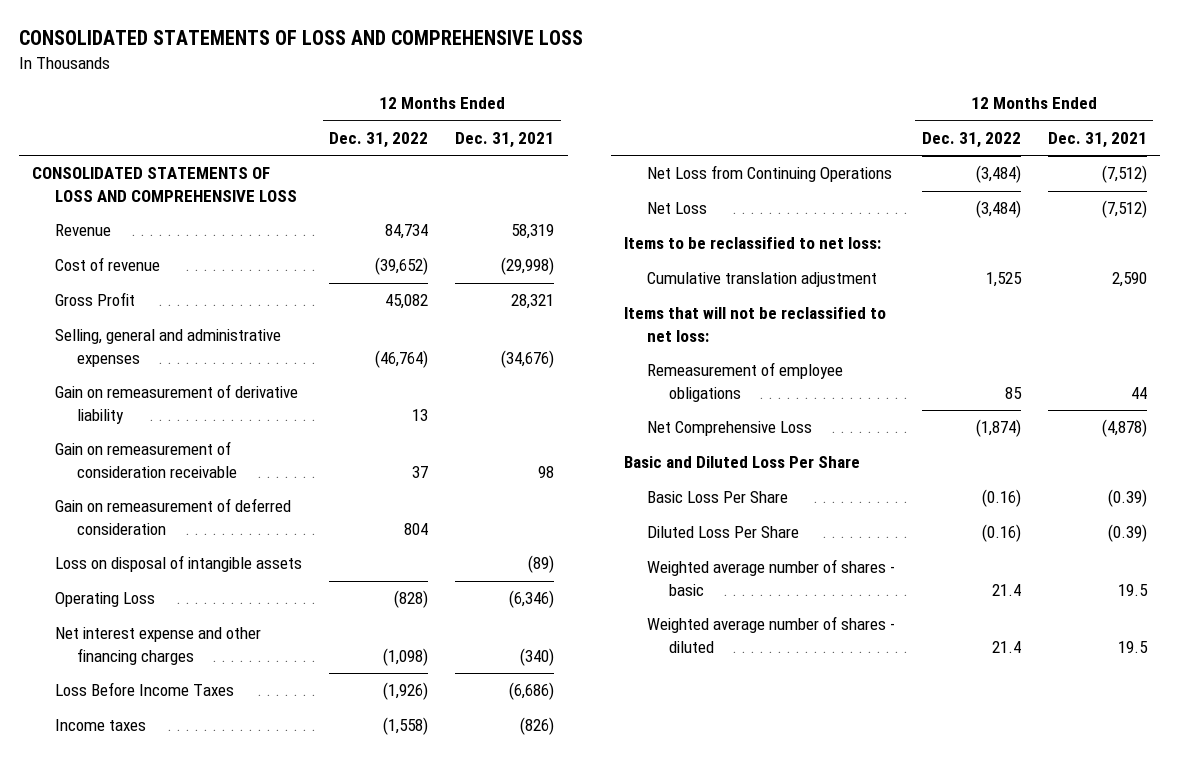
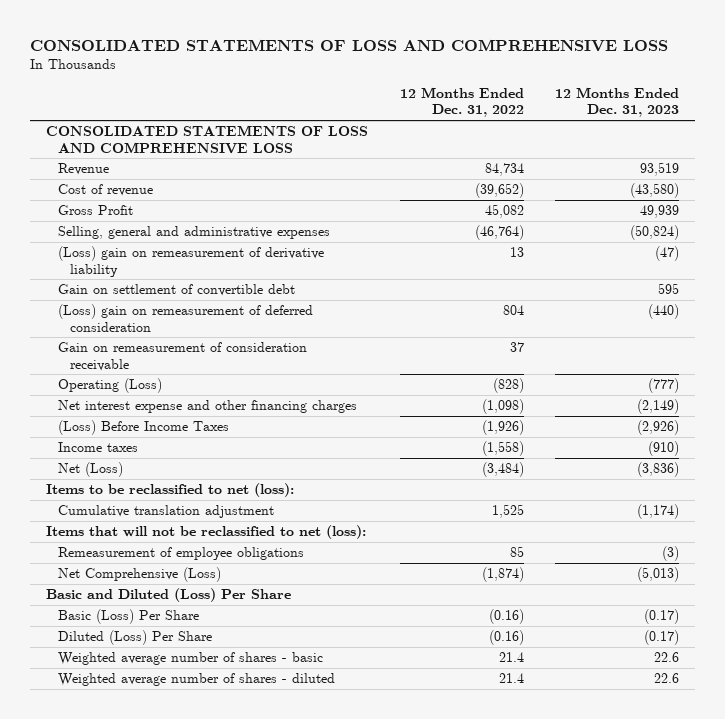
- | 12 Months Ended Dec. 31, 2022 | 12 Months Ended Dec. 31, 2021
+ | 12 Months Ended Dec. 31, 2022 | 12 Months Ended Dec. 31, 2023
- Gain on remeasurement of derivative liability | 13 |
+ (Loss) gain on remeasurement of derivative liability | 13 | (47)
+ Gain on settlement of convertible debt | | 595
+ (Loss) gain on remeasurement of deferred consideration | 804 | (440)
- Gain on remeasurement of deferred consideration | 804 |
- Loss on disposal of intangible assets | | (89)
- Operating Loss | (828) | (6,346)
+ Operating (Loss) | (828) | (777)
- Loss Before Income Taxes | (1,926) | (6,686)
+ (Loss) Before Income Taxes | (1,926) | (2,926)
- Net Loss from Continuing Operations | (3,484) | (7,512)
- Net Loss | (3,484) | (7,512)
- Items to be reclassified to net loss:
+ Net (Loss) | (3,484) | (3,836)
+ Items to be reclassified to net (loss):
- Items that will not be reclassified to net loss:
+ Items that will not be reclassified to net (loss):
- Net Comprehensive Loss | (1,874) | (4,878)
- Basic and Diluted Loss Per Share
- Basic Loss Per Share | (0.16) | (0.39)
- Diluted Loss Per Share | (0.16) | (0.39)
+ Net Comprehensive (Loss) | (1,874) | (5,013)
+ Basic and Diluted (Loss) Per Share
+ Basic (Loss) Per Share | (0.16) | (0.17)
+ Diluted (Loss) Per Share | (0.16) | (0.17)

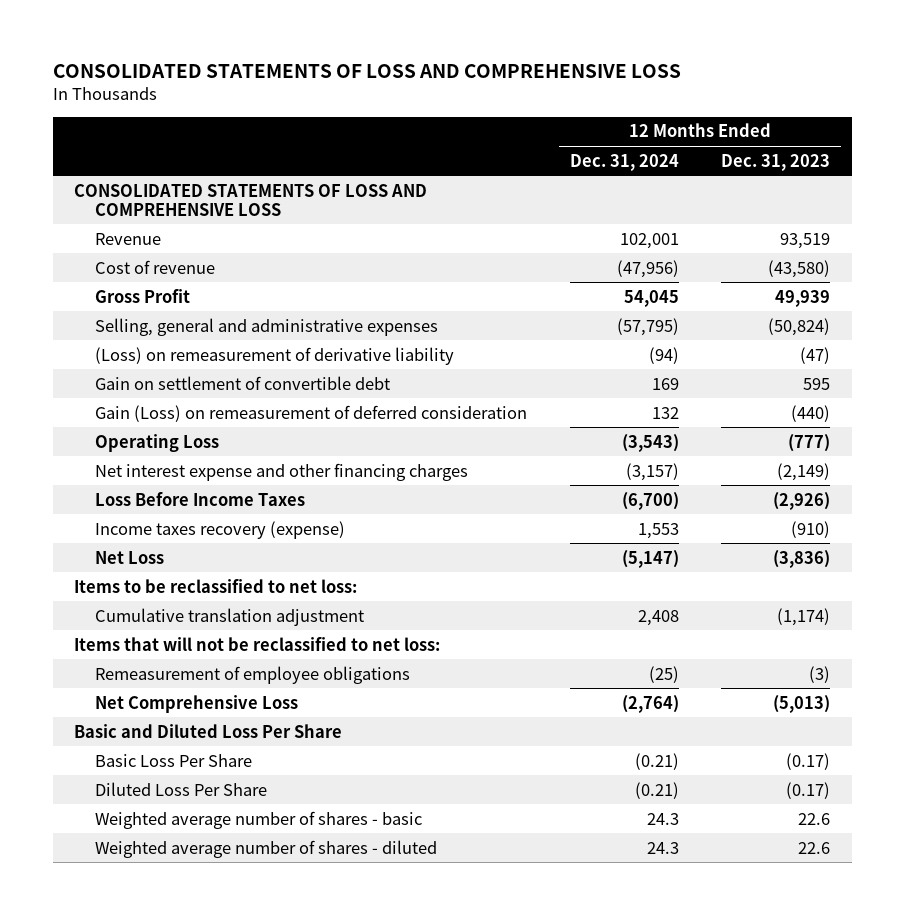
- | 12 Months Ended Dec. 31, 2022 | 12 Months Ended Dec. 31, 2023
+ | 12 Months Ended Dec. 31, 2024 | 12 Months Ended Dec. 31, 2023
- (Loss) gain on remeasurement of derivative liability | 13 | (47)
+ (Loss) on remeasurement of derivative liability | (94) | (47)
- (Loss) gain on remeasurement of deferred consideration | 804 | (440)
- Gain on remeasurement of consideration receivable | 37 |
- Operating (Loss) | (828) | (777)
+ Gain (Loss) on remeasurement of deferred consideration | 132 | (440)
+ Operating Loss | (3,543) | (777)
- (Loss) Before Income Taxes | (1,926) | (2,926)
- Income taxes | (1,558) | (910)
- Net (Loss) | (3,484) | (3,836)
- Items to be reclassified to net (loss):
+ Loss Before Income Taxes | (6,700) | (2,926)
+ Income taxes recovery (expense) | 1,553 | (910)
+ Net Loss | (5,147) | (3,836)
+ Items to be reclassified to net loss:
- Items that will not be reclassified to net (loss):
+ Items that will not be reclassified to net loss:
- Net Comprehensive (Loss) | (1,874) | (5,013)
- Basic and Diluted (Loss) Per Share
- Basic (Loss) Per Share | (0.16) | (0.17)
- Diluted (Loss) Per Share | (0.16) | (0.17)
+ Net Comprehensive Loss | (2,764) | (5,013)
+ Basic and Diluted Loss Per Share
+ Basic Loss Per Share | (0.21) | (0.17)
+ Diluted Loss Per Share | (0.21) | (0.17)

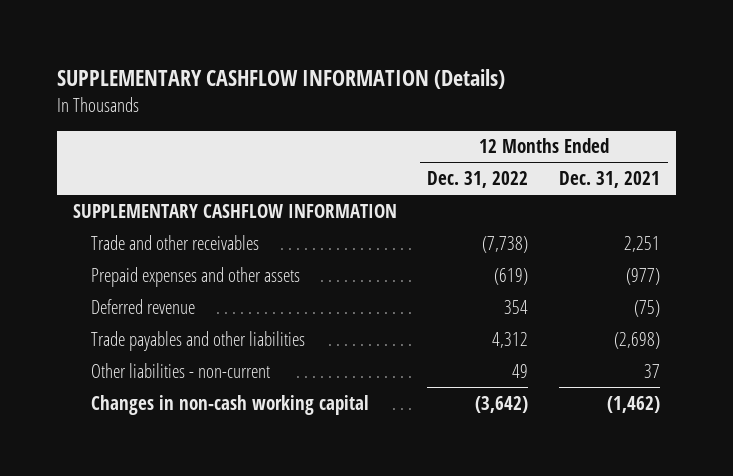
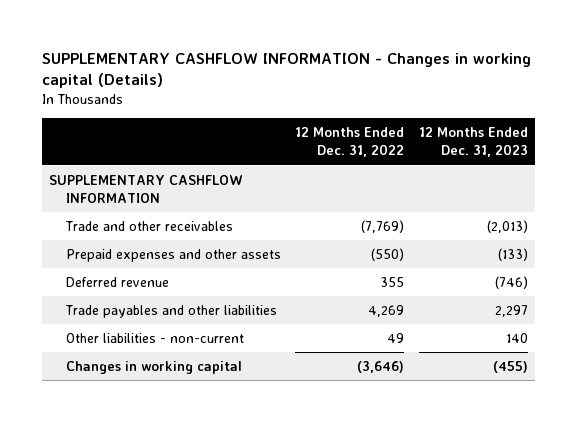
- SUPPLEMENTARY CASHFLOW INFORMATION (Details)
+ SUPPLEMENTARY CASHFLOW INFORMATION - Changes in working capital (Details)
- | 12 Months Ended Dec. 31, 2022 | 12 Months Ended Dec. 31, 2021
+ | 12 Months Ended Dec. 31, 2022 | 12 Months Ended Dec. 31, 2023
- Trade and other receivables | (7,738) | 2,251
- Prepaid expenses and other assets | (619) | (977)
- Deferred revenue | 354 | (75)
- Trade payables and other liabilities | 4,312 | (2,698)
+ Trade and other receivables | (7,769) | (2,013)
+ Prepaid expenses and other assets | (550) | (133)
+ Deferred revenue | 355 | (746)
+ Trade payables and other liabilities | 4,269 | 2,297
- Changes in non-cash working capital | (3,642) | (1,462)
+ Changes in working capital | (3,646) | (455)

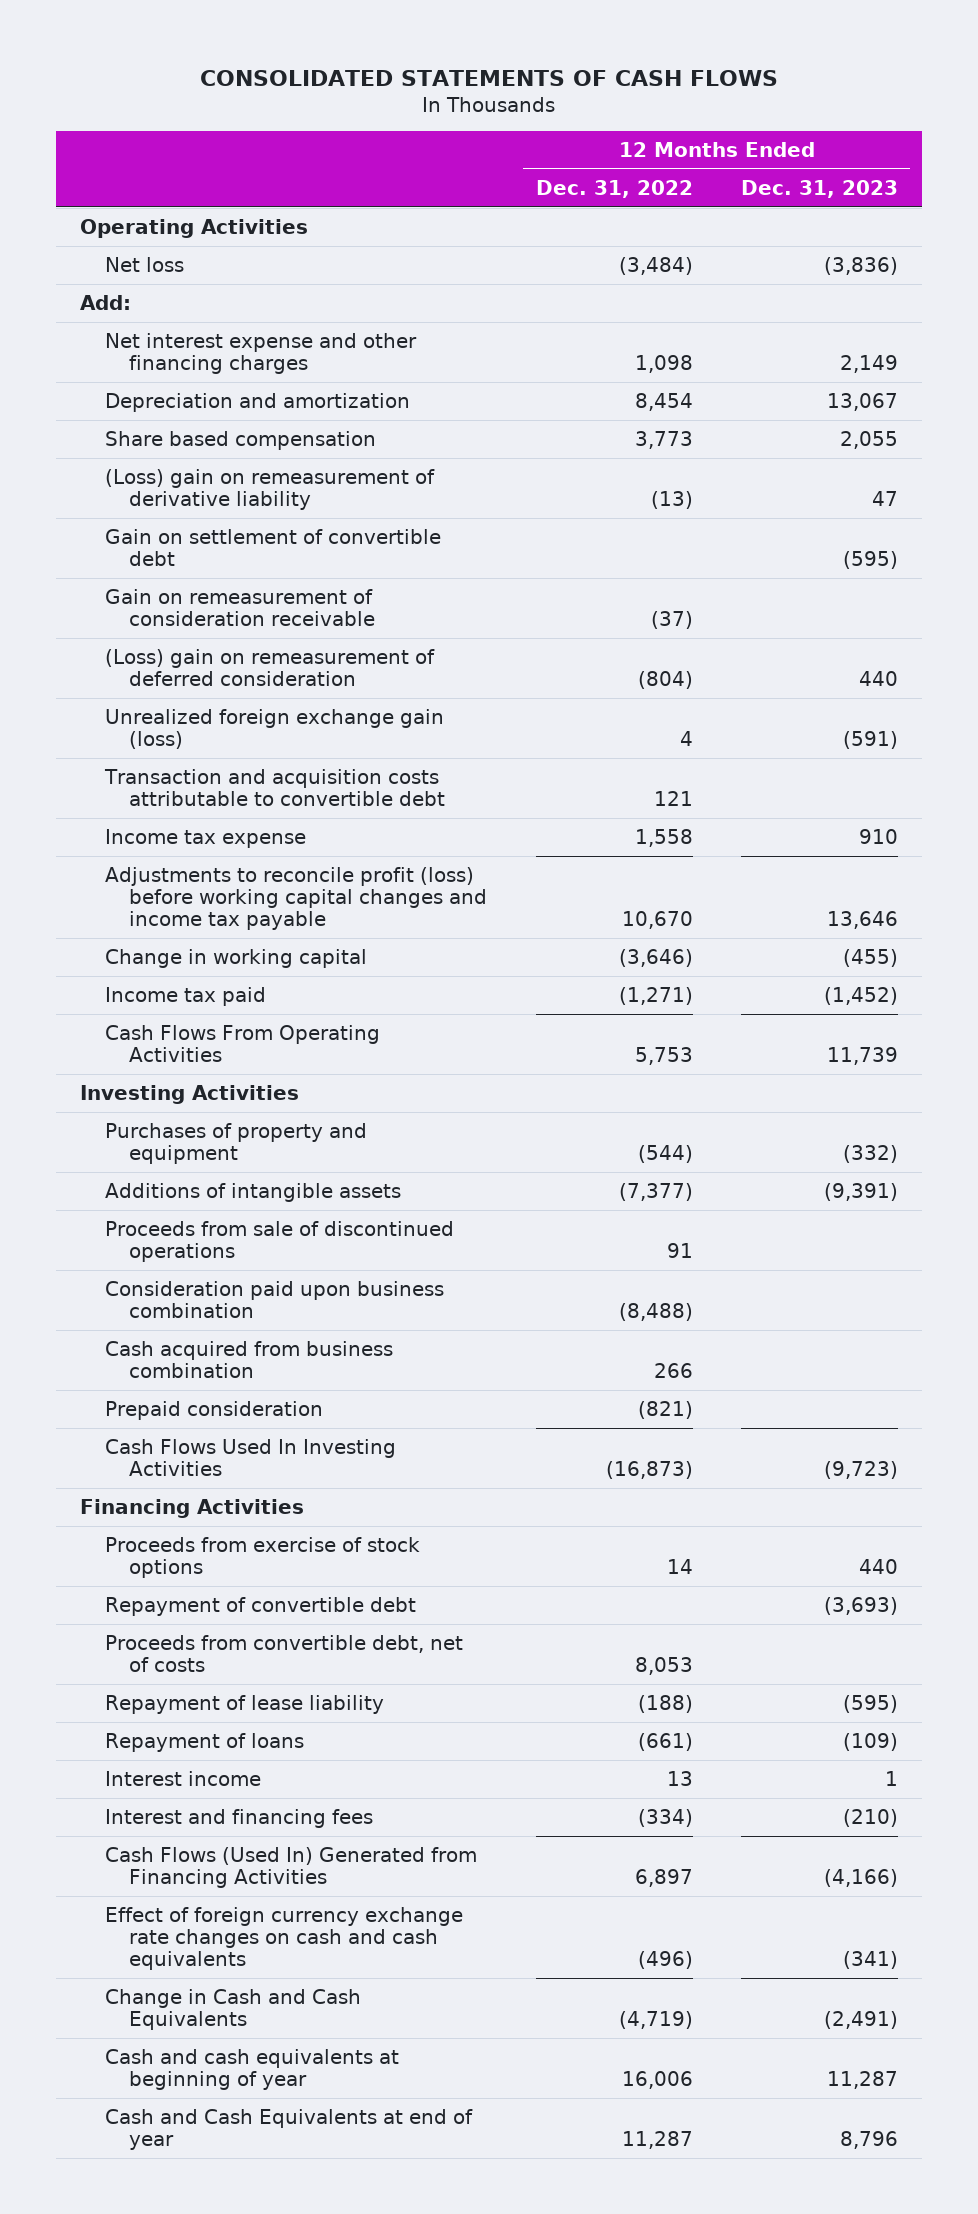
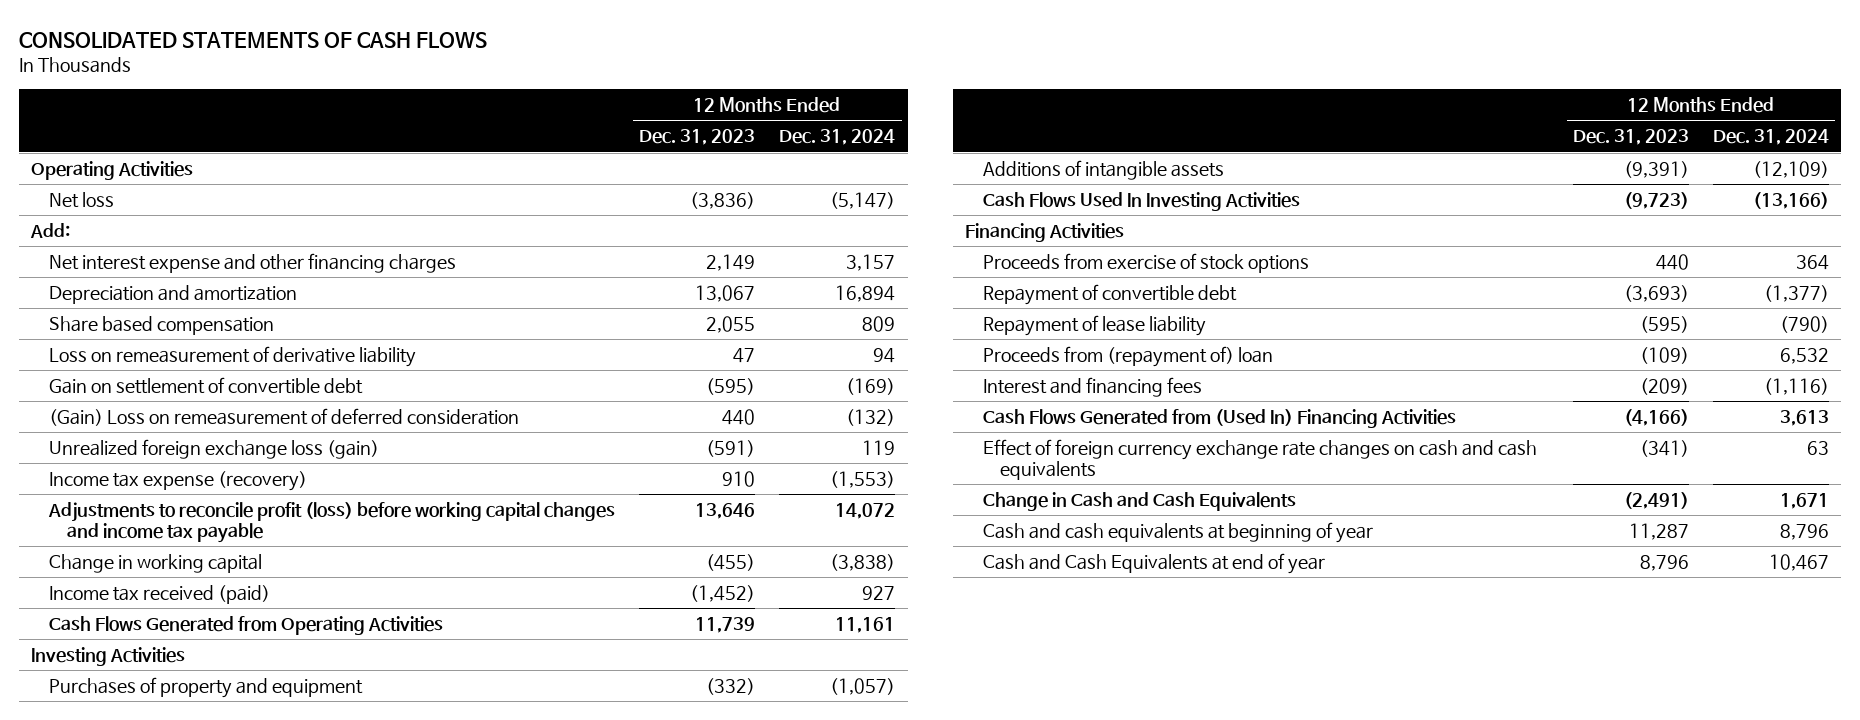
- | 12 Months Ended Dec. 31, 2022 | 12 Months Ended Dec. 31, 2023
+ | 12 Months Ended Dec. 31, 2023 | 12 Months Ended Dec. 31, 2024
- (Loss) gain on remeasurement of derivative liability | (13) | 47
+ Loss on remeasurement of derivative liability | 47 | 94
- Gain on remeasurement of consideration receivable | (37) |
- (Loss) gain on remeasurement of deferred consideration | (804) | 440
- Unrealized foreign exchange gain (loss) | 4 | (591)
- Transaction and acquisition costs attributable to convertible debt | 121 |
- Income tax expense | 1,558 | 910
+ (Gain) Loss on remeasurement of deferred consideration | 440 | (132)
+ Unrealized foreign exchange loss (gain) | (591) | 119
+ Income tax expense (recovery) | 910 | (1,553)
- Income tax paid | (1,271) | (1,452)
- Cash Flows From Operating Activities | 5,753 | 11,739
+ Income tax received (paid) | (1,452) | 927
+ Cash Flows Generated from Operating Activities | 11,739 | 11,161
- Proceeds from sale of discontinued operations | 91 |
- Consideration paid upon business combination | (8,488) |
- Cash acquired from business combination | 266 |
- Prepaid consideration | (821) |
- Proceeds from convertible debt, net of costs | 8,053 |
- Repayment of loans | (661) | (109)
- Interest income | 13 | 1
- Interest and financing fees | (334) | (210)
- Cash Flows (Used In) Generated from Financing Activities | 6,897 | (4,166)
+ Proceeds from (repayment of) loan | (109) | 6,532
+ Interest and financing fees | (209) | (1,116)
+ Cash Flows Generated from (Used In) Financing Activities | (4,166) | 3,613

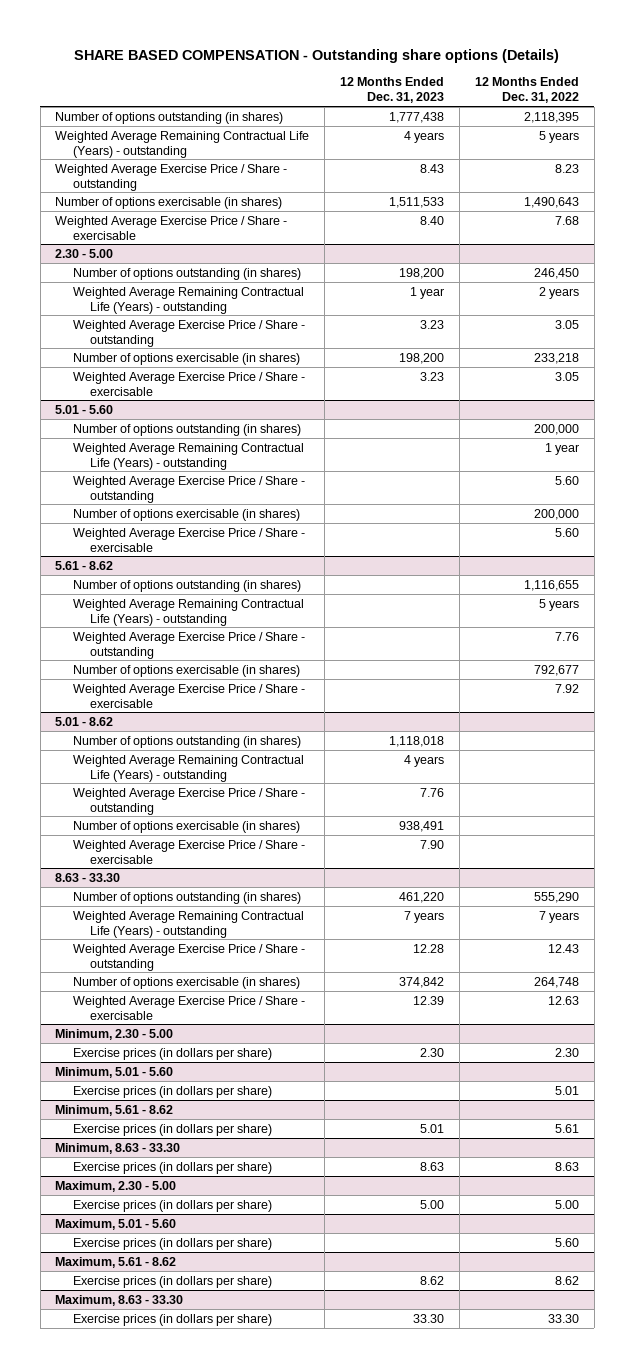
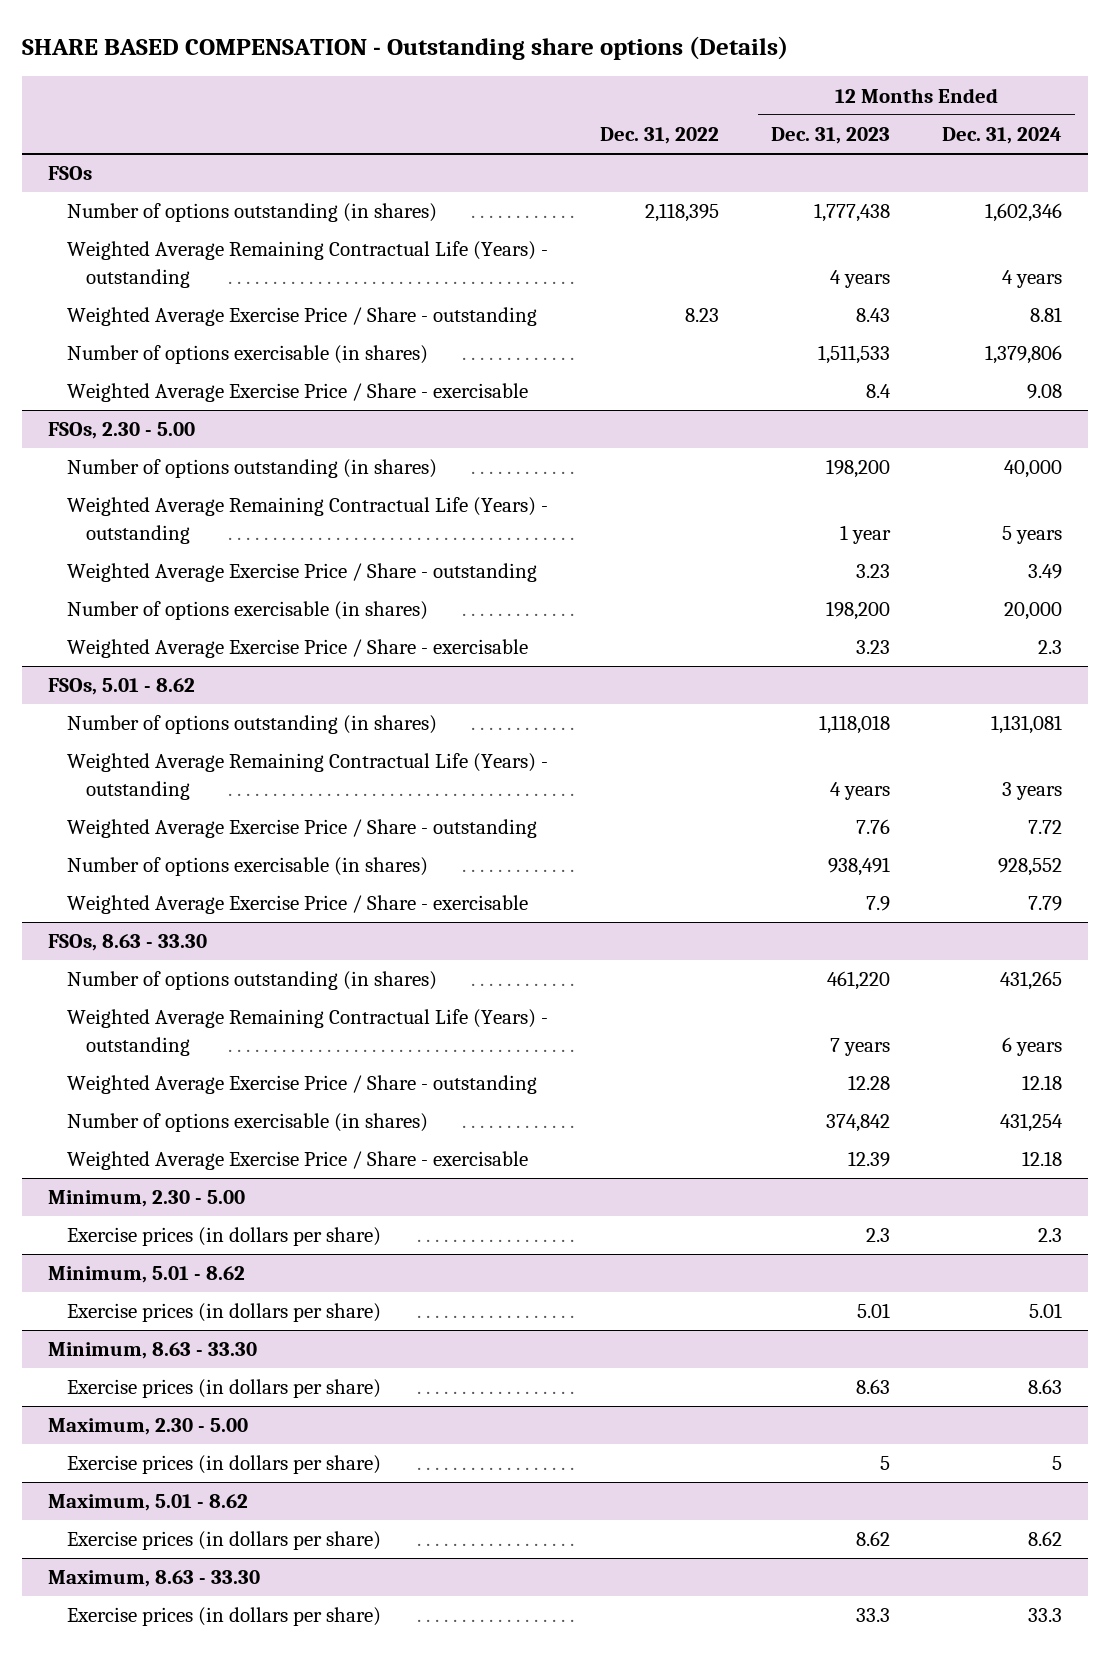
- | 12 Months Ended Dec. 31, 2023 | 12 Months Ended Dec. 31, 2022
+ | Dec. 31, 2022 | 12 Months Ended Dec. 31, 2023 | 12 Months Ended Dec. 31, 2024
+ FSOs
- Weighted Average Exercise Price / Share - exercisable | 8.40 | 7.68
- 2.30 - 5.00
+ Weighted Average Exercise Price / Share - exercisable | | 8.4 | 9.08
+ FSOs, 2.30 - 5.00
- 5.01 - 5.60
- Number of options outstanding (in shares) | | 200,000
- Weighted Average Remaining Contractual Life (Years) - outstanding | | 1 year
- Weighted Average Exercise Price / Share - outstanding | | 5.60
- Number of options exercisable (in shares) | | 200,000
- Weighted Average Exercise Price / Share - exercisable | | 5.60
- 5.61 - 8.62
- Number of options outstanding (in shares) | | 1,116,655
- Weighted Average Remaining Contractual Life (Years) - outstanding | | 5 years
- Weighted Average Exercise Price / Share - outstanding | | 7.76
- Number of options exercisable (in shares) | | 792,677
- Weighted Average Exercise Price / Share - exercisable | | 7.92
- 5.01 - 8.62
+ FSOs, 5.01 - 8.62
- Weighted Average Exercise Price / Share - exercisable | 7.90 |
- 8.63 - 33.30
+ Weighted Average Exercise Price / Share - exercisable | | 7.9 | 7.79
+ FSOs, 8.63 - 33.30
@ Minimum, 2.30 - 5.00
- Exercise prices (in dollars per share) | 2.30 | 2.30
- Minimum, 5.01 - 5.60
- Exercise prices (in dollars per share) | | 5.01
- Minimum, 5.61 - 8.62
@ Minimum, 2.30 - 5.00
+ Exercise prices (in dollars per share) | | 2.3 | 2.3
+ Minimum, 5.01 - 8.62
@ Maximum, 2.30 - 5.00
- Exercise prices (in dollars per share) | 5.00 | 5.00
- Maximum, 5.01 - 5.60
- Exercise prices (in dollars per share) | | 5.60
- Maximum, 5.61 - 8.62
@ Maximum, 2.30 - 5.00
+ Exercise prices (in dollars per share) | | 5 | 5
+ Maximum, 5.01 - 8.62
@ Maximum, 8.63 - 33.30
- Exercise prices (in dollars per share) | 33.30 | 33.30
+ Exercise prices (in dollars per share) | | 33.3 | 33.3

